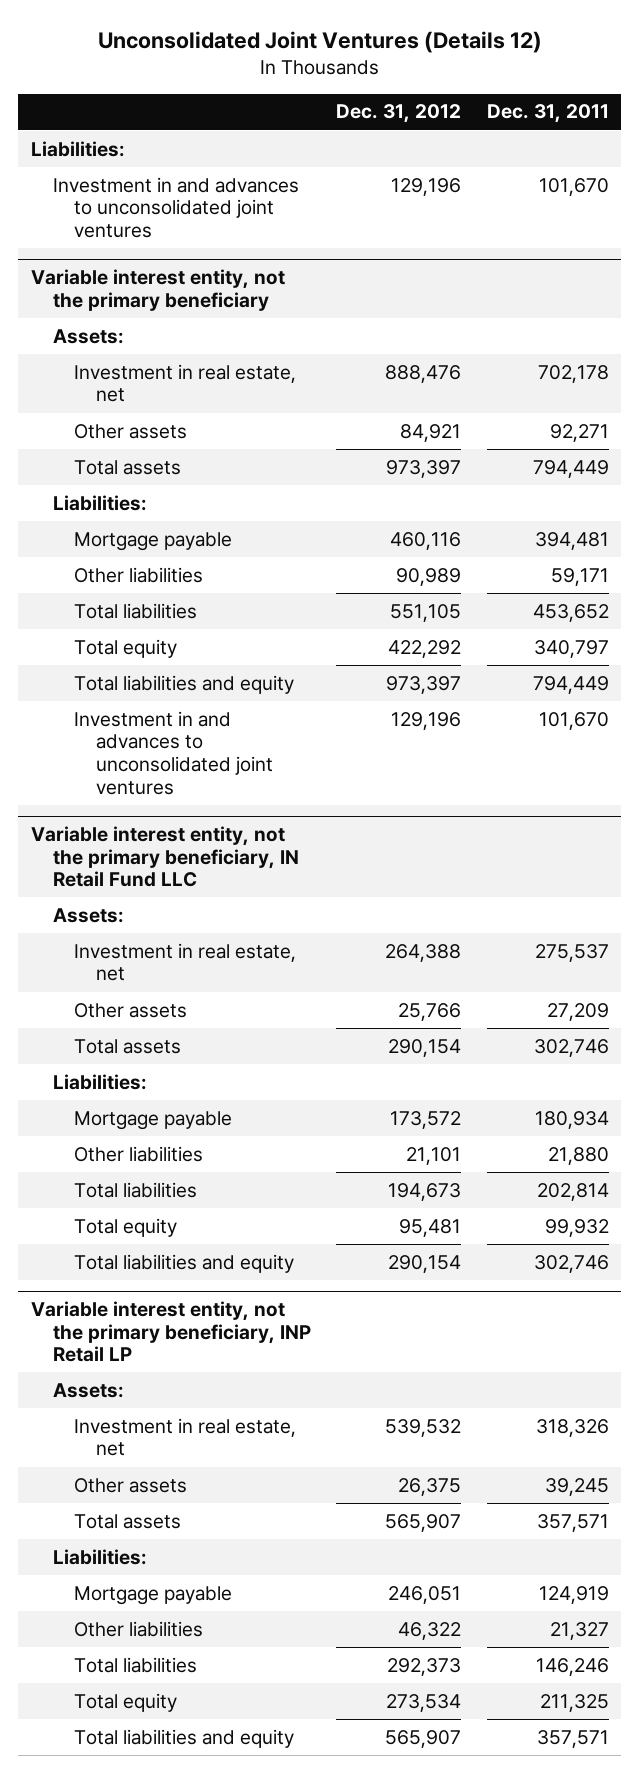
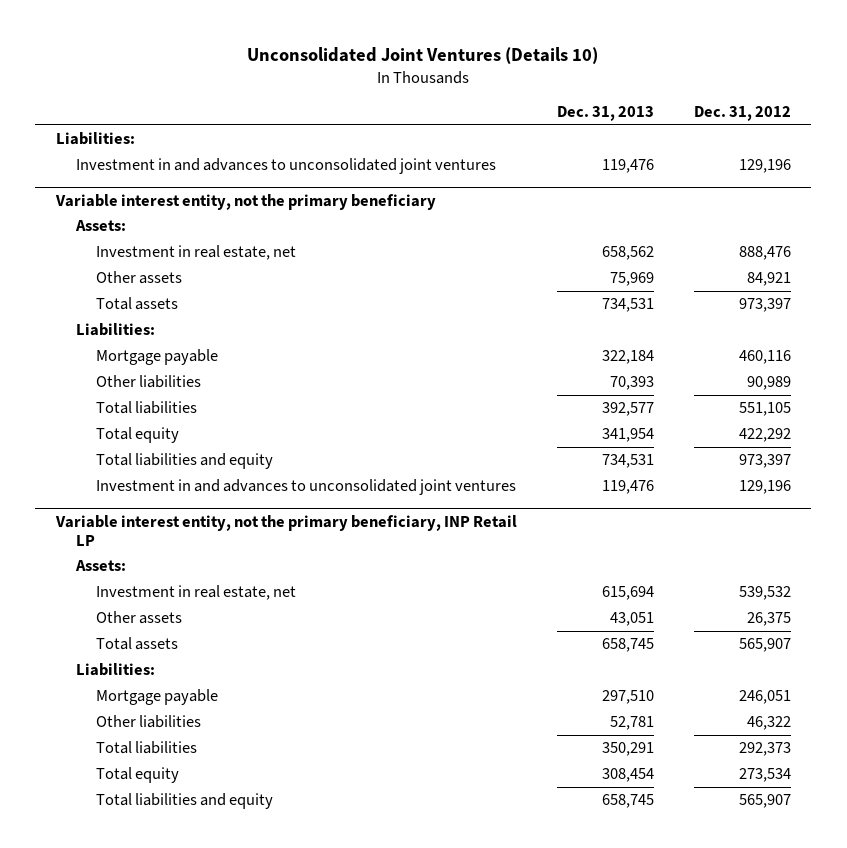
- Unconsolidated Joint Ventures (Details 12)
+ Unconsolidated Joint Ventures (Details 10)
- | Dec. 31, 2012 | Dec. 31, 2011
+ | Dec. 31, 2013 | Dec. 31, 2012
- Variable interest entity, not the primary beneficiary, IN Retail Fund LLC
- Assets:
- Investment in real estate, net | 264,388 | 275,537
- Other assets | 25,766 | 27,209
- Total assets | 290,154 | 302,746
- Liabilities:
- Mortgage payable | 173,572 | 180,934
- Other liabilities | 21,101 | 21,880
- Total liabilities | 194,673 | 202,814
- Total equity | 95,481 | 99,932
- Total liabilities and equity | 290,154 | 302,746

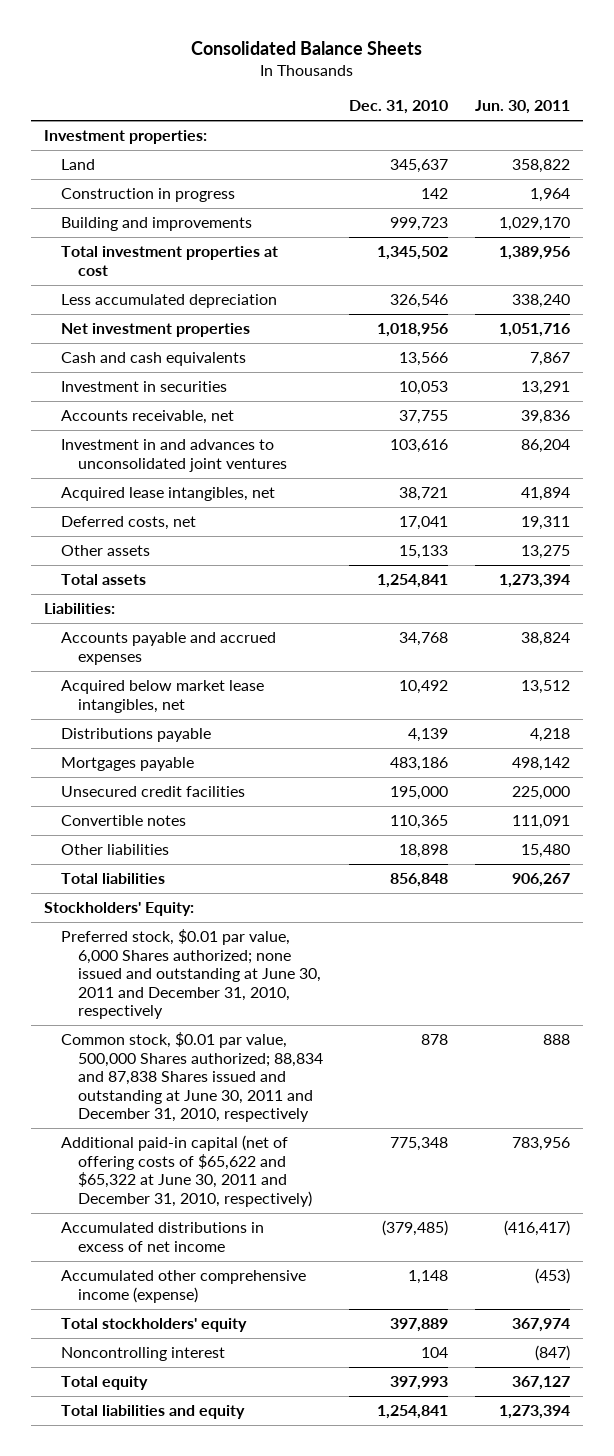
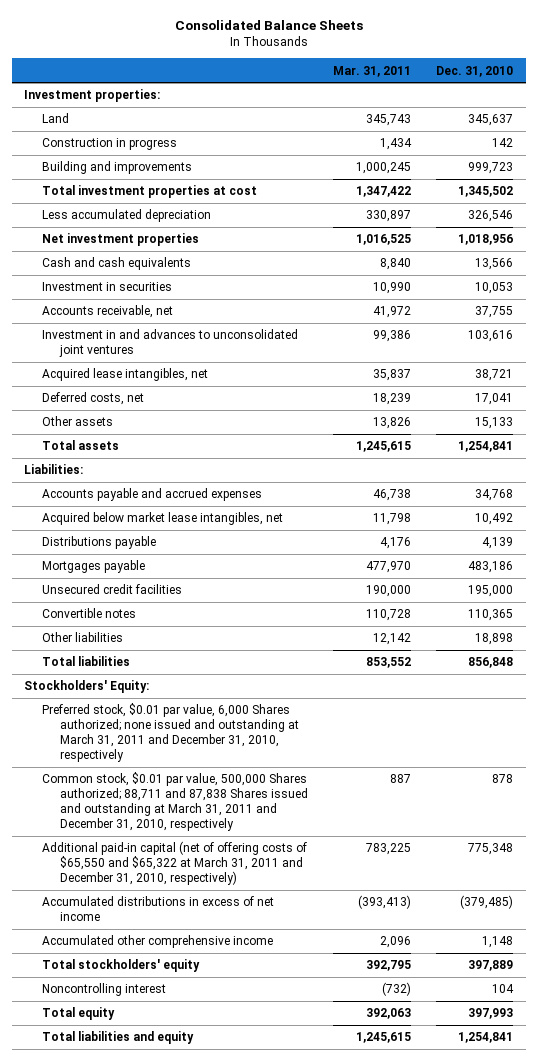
- | Dec. 31, 2010 | Jun. 30, 2011
+ | Mar. 31, 2011 | Dec. 31, 2010
- Preferred stock, $0.01 par value, 6,000 Shares authorized; none issued and outstanding at June 30, 2011 and December 31, 2010, respectively
- Common stock, $0.01 par value, 500,000 Shares authorized; 88,834 and 87,838 Shares issued and outstanding at June 30, 2011 and December 31, 2010, respectively | 878 | 888
- Additional paid-in capital (net of offering costs of $65,622 and $65,322 at June 30, 2011 and December 31, 2010, respectively) | 775,348 | 783,956
+ Preferred stock, $0.01 par value, 6,000 Shares authorized; none issued and outstanding at March 31, 2011 and December 31, 2010, respectively
+ Common stock, $0.01 par value, 500,000 Shares authorized; 88,711 and 87,838 Shares issued and outstanding at March 31, 2011 and December 31, 2010, respectively | 887 | 878
+ Additional paid-in capital (net of offering costs of $65,550 and $65,322 at March 31, 2011 and December 31, 2010, respectively) | 783,225 | 775,348
- Accumulated other comprehensive income (expense) | 1,148 | (453)
+ Accumulated other comprehensive income | 2,096 | 1,148

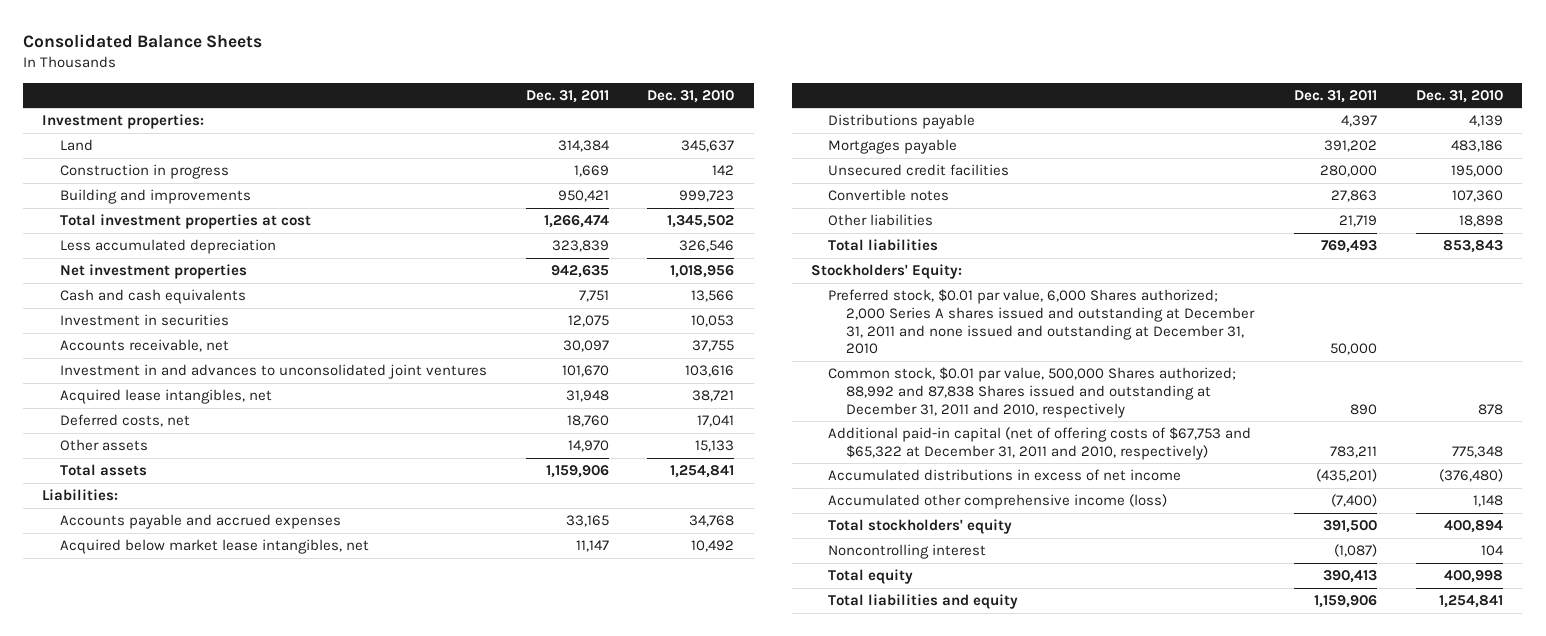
- | Mar. 31, 2011 | Dec. 31, 2010
+ | Dec. 31, 2011 | Dec. 31, 2010
- Convertible notes | 110,728 | 110,365
+ Convertible notes | 27,863 | 107,360
- Total liabilities | 853,552 | 856,848
+ Total liabilities | 769,493 | 853,843
- Preferred stock, $0.01 par value, 6,000 Shares authorized; none issued and outstanding at March 31, 2011 and December 31, 2010, respectively
- Common stock, $0.01 par value, 500,000 Shares authorized; 88,711 and 87,838 Shares issued and outstanding at March 31, 2011 and December 31, 2010, respectively | 887 | 878
- Additional paid-in capital (net of offering costs of $65,550 and $65,322 at March 31, 2011 and December 31, 2010, respectively) | 783,225 | 775,348
- Accumulated distributions in excess of net income | (393,413) | (379,485)
- Accumulated other comprehensive income | 2,096 | 1,148
- Total stockholders' equity | 392,795 | 397,889
+ Preferred stock, $0.01 par value, 6,000 Shares authorized; 2,000 Series A shares issued and outstanding at December 31, 2011 and none issued and outstanding at December 31, 2010 | 50,000 |
+ Common stock, $0.01 par value, 500,000 Shares authorized; 88,992 and 87,838 Shares issued and outstanding at December 31, 2011 and 2010, respectively | 890 | 878
+ Additional paid-in capital (net of offering costs of $67,753 and $65,322 at December 31, 2011 and 2010, respectively) | 783,211 | 775,348
+ Accumulated distributions in excess of net income | (435,201) | (376,480)
+ Accumulated other comprehensive income (loss) | (7,400) | 1,148
+ Total stockholders' equity | 391,500 | 400,894
- Total equity | 392,063 | 397,993
+ Total equity | 390,413 | 400,998

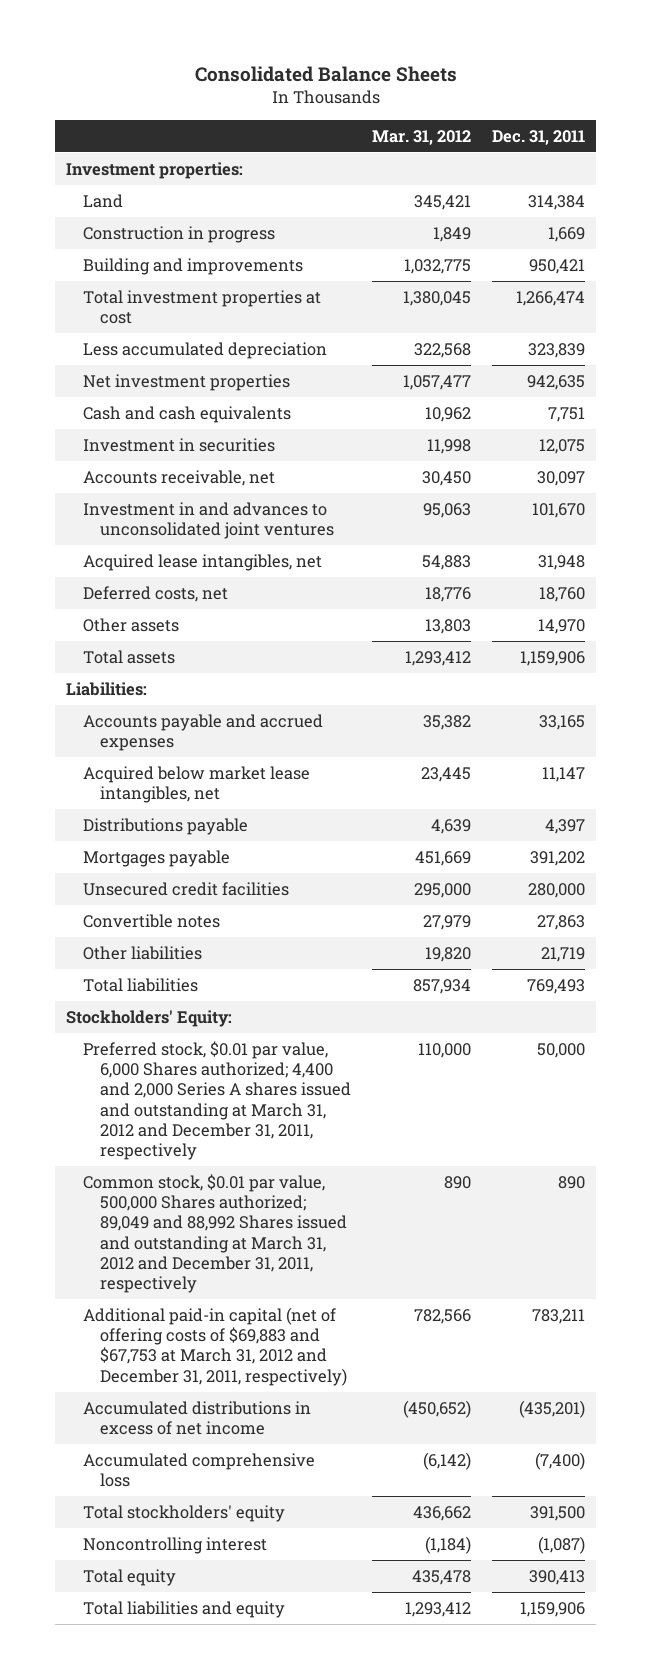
- | Dec. 31, 2011 | Dec. 31, 2010
+ | Mar. 31, 2012 | Dec. 31, 2011
- Preferred stock, $0.01 par value, 6,000 Shares authorized; 2,000 Series A shares issued and outstanding at December 31, 2011 and none issued and outstanding at December 31, 2010 | 50,000 |
- Common stock, $0.01 par value, 500,000 Shares authorized; 88,992 and 87,838 Shares issued and outstanding at December 31, 2011 and 2010, respectively | 890 | 878
- Additional paid-in capital (net of offering costs of $67,753 and $65,322 at December 31, 2011 and 2010, respectively) | 783,211 | 775,348
+ Preferred stock, $0.01 par value, 6,000 Shares authorized; 4,400 and 2,000 Series A shares issued and outstanding at March 31, 2012 and December 31, 2011, respectively | 110,000 | 50,000
+ Common stock, $0.01 par value, 500,000 Shares authorized; 89,049 and 88,992 Shares issued and outstanding at March 31, 2012 and December 31, 2011, respectively | 890 | 890
+ Additional paid-in capital (net of offering costs of $69,883 and $67,753 at March 31, 2012 and December 31, 2011, respectively) | 782,566 | 783,211
- Accumulated other comprehensive income (loss) | (7,400) | 1,148
+ Accumulated comprehensive loss | (6,142) | (7,400)

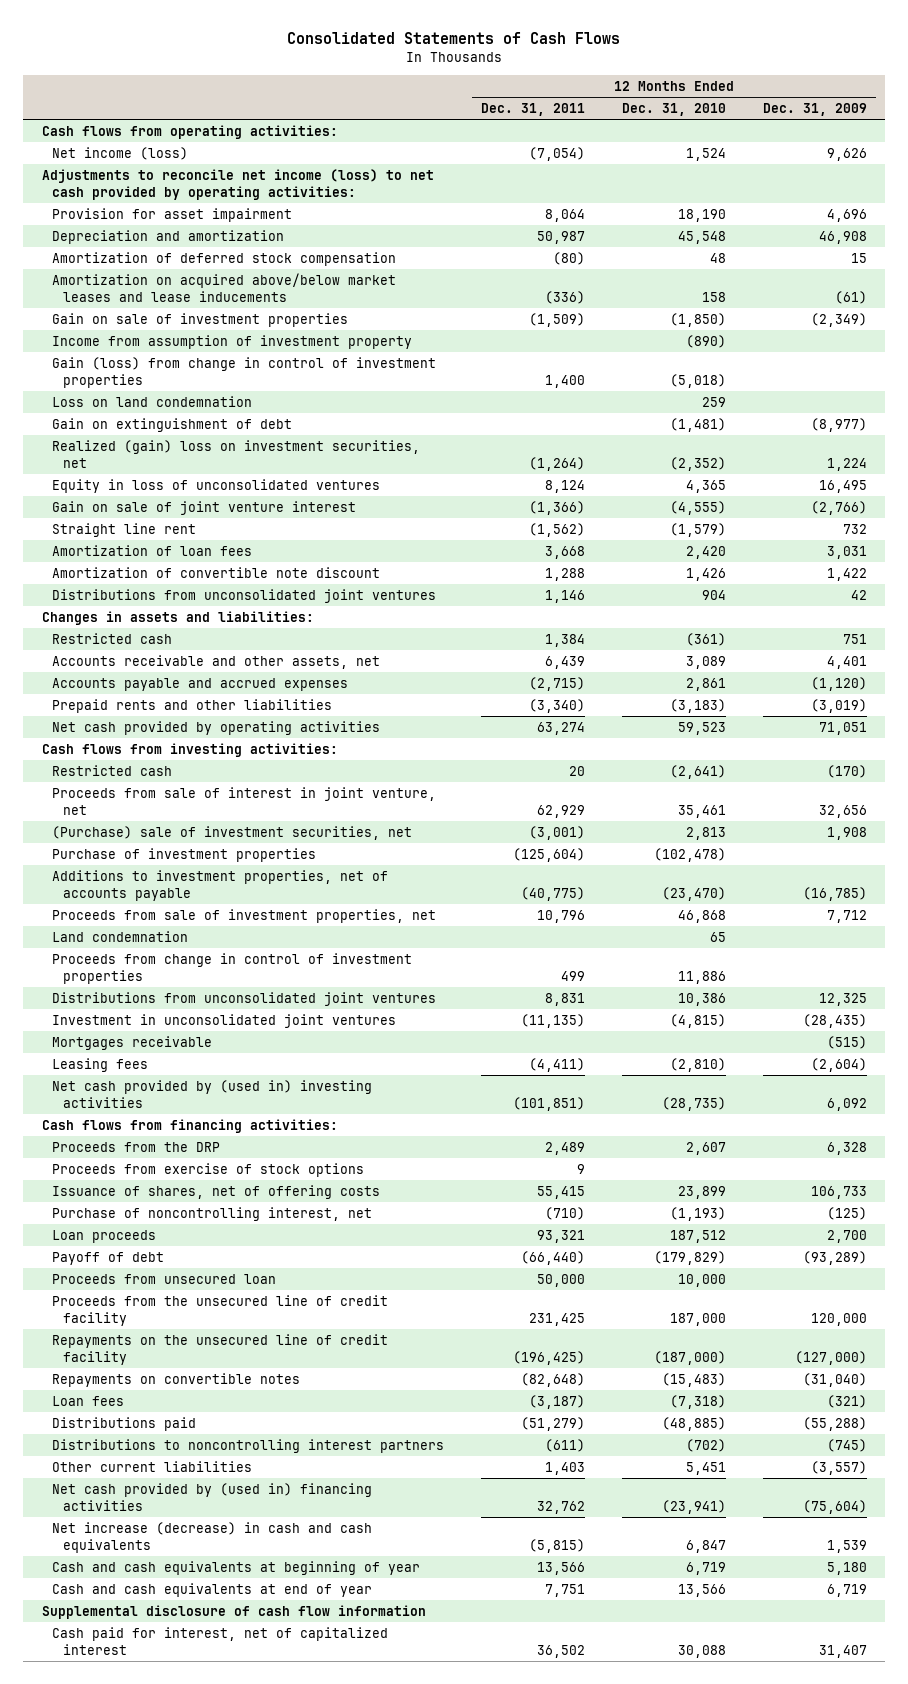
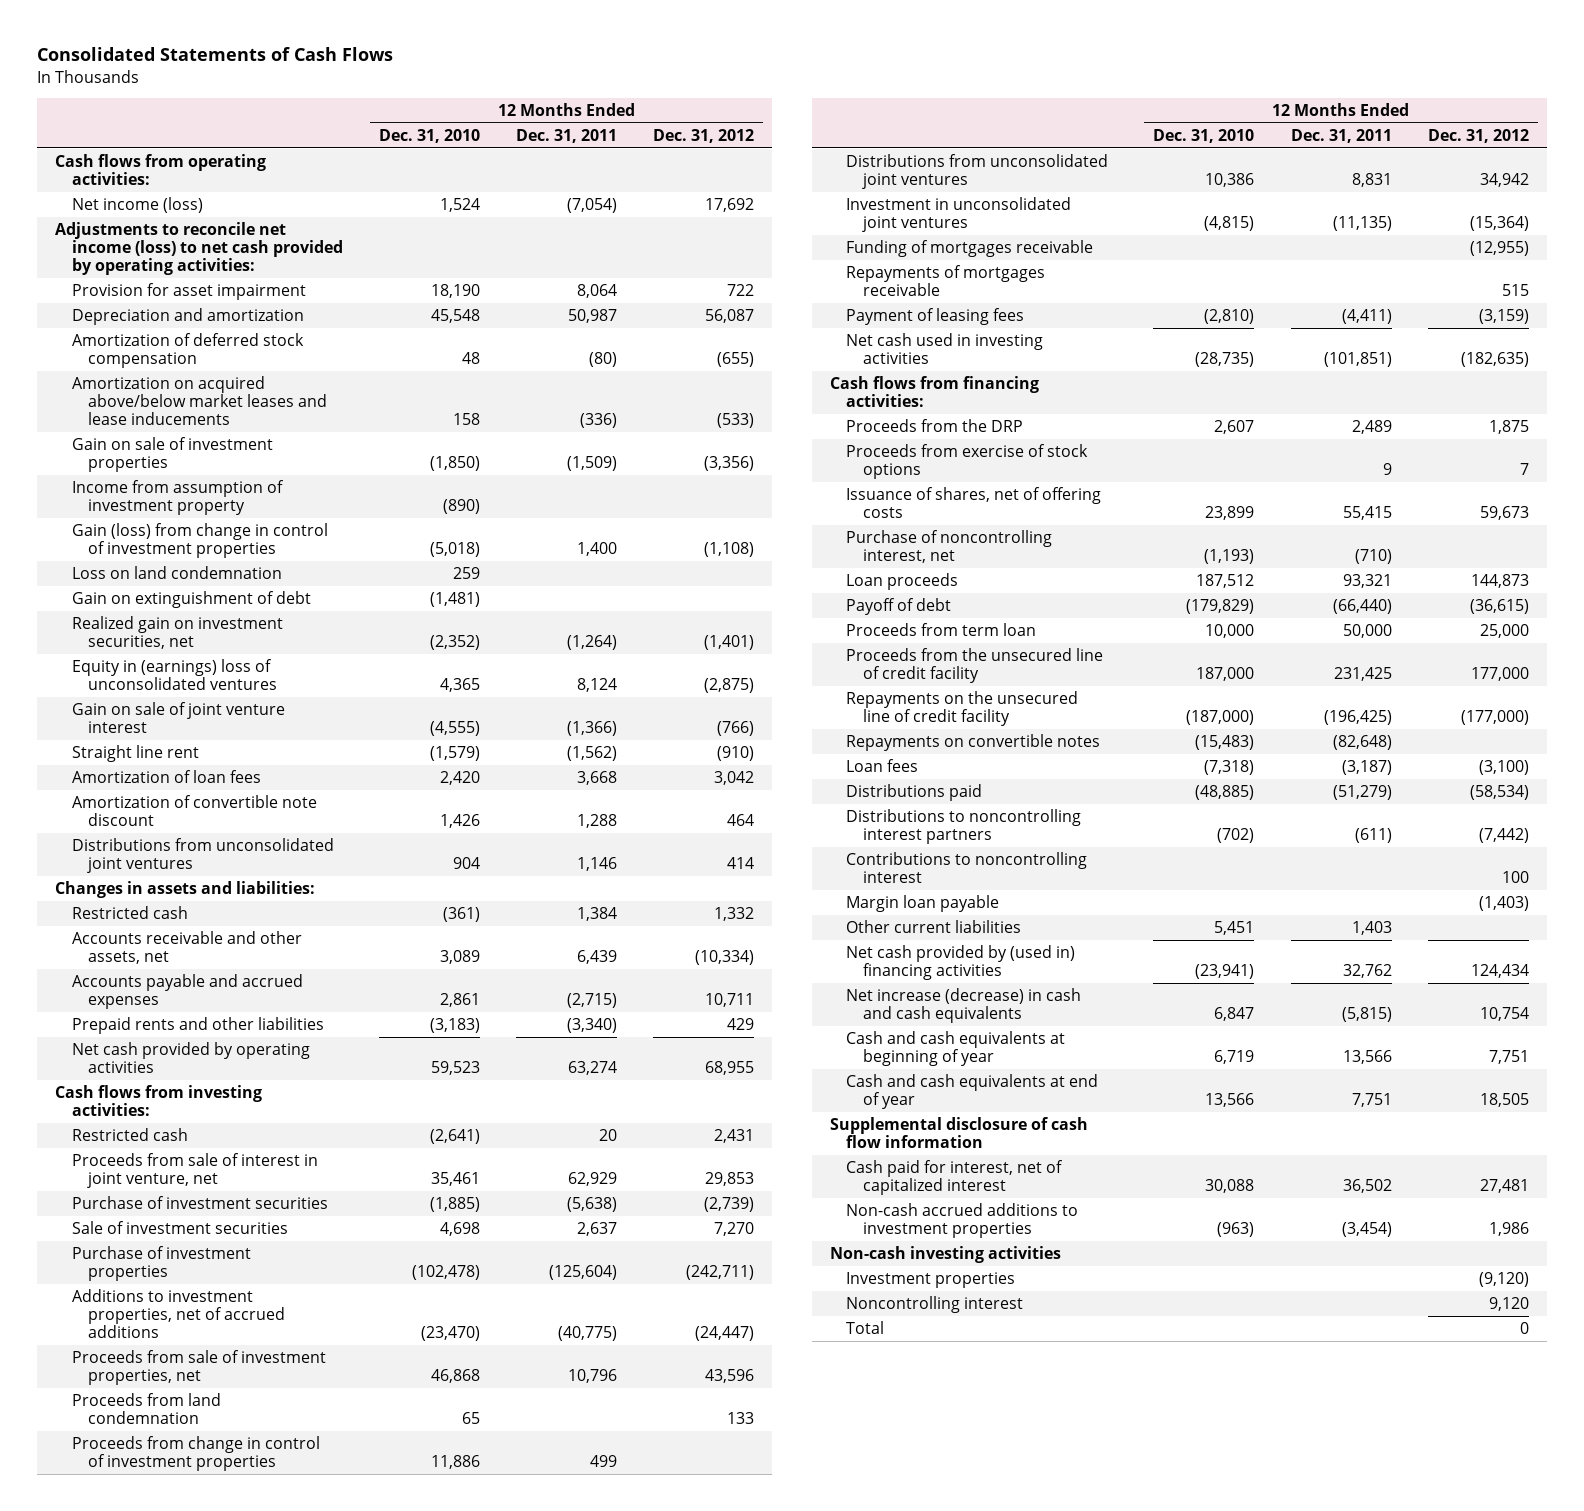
- | 12 Months Ended Dec. 31, 2011 | 12 Months Ended Dec. 31, 2010 | 12 Months Ended Dec. 31, 2009
+ | 12 Months Ended Dec. 31, 2010 | 12 Months Ended Dec. 31, 2011 | 12 Months Ended Dec. 31, 2012
- Realized (gain) loss on investment securities, net | (1,264) | (2,352) | 1,224
- Equity in loss of unconsolidated ventures | 8,124 | 4,365 | 16,495
+ Realized gain on investment securities, net | (2,352) | (1,264) | (1,401)
+ Equity in (earnings) loss of unconsolidated ventures | 4,365 | 8,124 | (2,875)
- (Purchase) sale of investment securities, net | (3,001) | 2,813 | 1,908
+ Purchase of investment securities | (1,885) | (5,638) | (2,739)
+ Sale of investment securities | 4,698 | 2,637 | 7,270
- Additions to investment properties, net of accounts payable | (40,775) | (23,470) | (16,785)
+ Additions to investment properties, net of accrued additions | (23,470) | (40,775) | (24,447)
- Land condemnation | | 65 |
+ Proceeds from land condemnation | 65 | | 133
- Mortgages receivable | | | (515)
- Leasing fees | (4,411) | (2,810) | (2,604)
- Net cash provided by (used in) investing activities | (101,851) | (28,735) | 6,092
+ Funding of mortgages receivable | | | (12,955)
+ Repayments of mortgages receivable | | | 515
+ Payment of leasing fees | (2,810) | (4,411) | (3,159)
+ Net cash used in investing activities | (28,735) | (101,851) | (182,635)
- Proceeds from unsecured loan | 50,000 | 10,000 |
+ Proceeds from term loan | 10,000 | 50,000 | 25,000
+ Contributions to noncontrolling interest | | | 100
+ Margin loan payable | | | (1,403)
+ Non-cash accrued additions to investment properties | (963) | (3,454) | 1,986
+ Non-cash investing activities
+ Investment properties | | | (9,120)
+ Noncontrolling interest | | | 9,120
+ Total | | | 0

